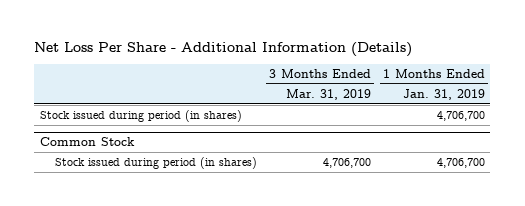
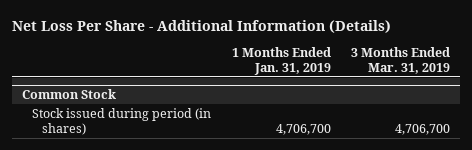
- | 3 Months Ended Mar. 31, 2019 | 1 Months Ended Jan. 31, 2019
+ | 1 Months Ended Jan. 31, 2019 | 3 Months Ended Mar. 31, 2019
- Stock issued during period (in shares) | | 4,706,700

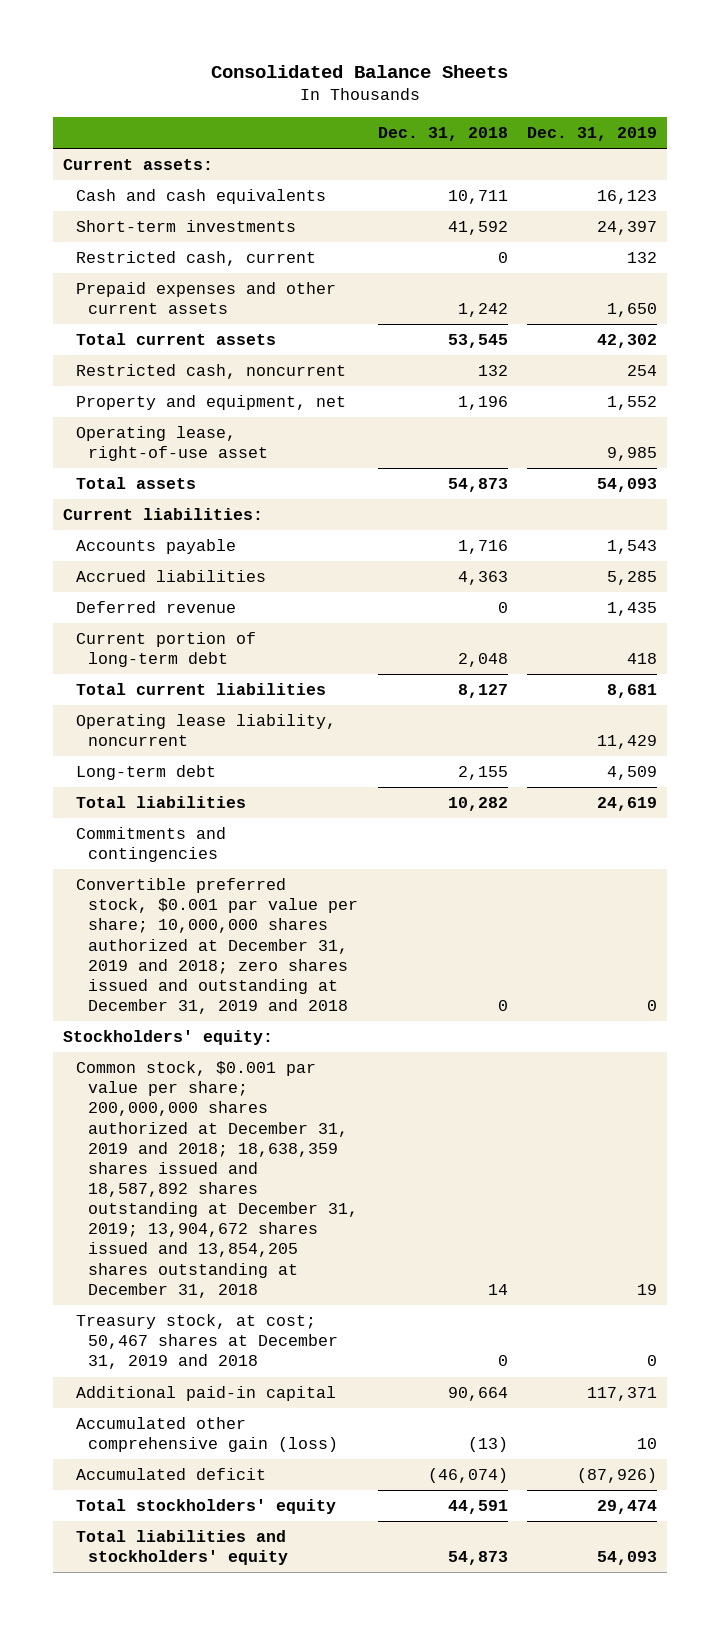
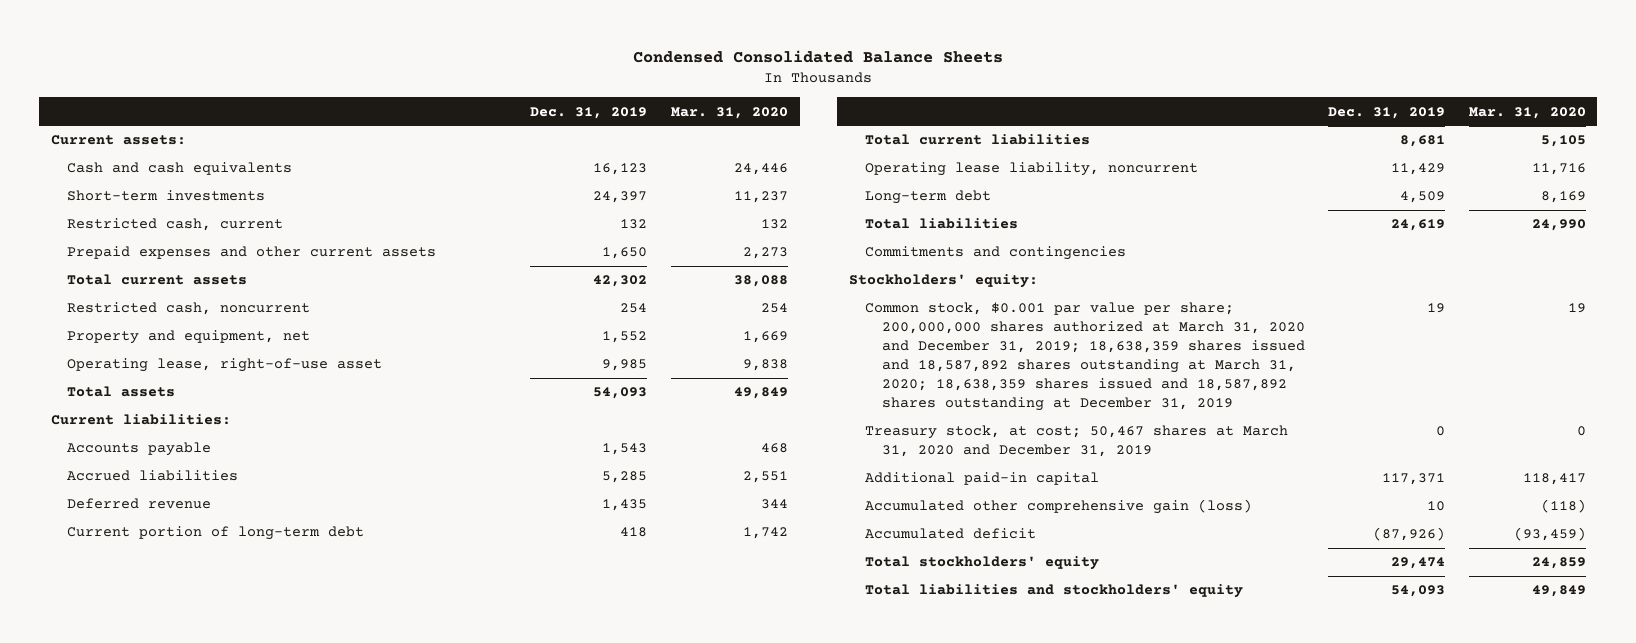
- Consolidated Balance Sheets
+ Condensed Consolidated Balance Sheets
- | Dec. 31, 2018 | Dec. 31, 2019
+ | Dec. 31, 2019 | Mar. 31, 2020
- Convertible preferred stock, $0.001 par value per share; 10,000,000 shares authorized at December 31, 2019 and 2018; zero shares issued and outstanding at December 31, 2019 and 2018 | 0 | 0
- Common stock, $0.001 par value per share; 200,000,000 shares authorized at December 31, 2019 and 2018; 18,638,359 shares issued and 18,587,892 shares outstanding at December 31, 2019; 13,904,672 shares issued and 13,854,205 shares outstanding at December 31, 2018 | 14 | 19
- Treasury stock, at cost; 50,467 shares at December 31, 2019 and 2018 | 0 | 0
+ Common stock, $0.001 par value per share; 200,000,000 shares authorized at March 31, 2020 and December 31, 2019; 18,638,359 shares issued and 18,587,892 shares outstanding at March 31, 2020; 18,638,359 shares issued and 18,587,892 shares outstanding at December 31, 2019 | 19 | 19
+ Treasury stock, at cost; 50,467 shares at March 31, 2020 and December 31, 2019 | 0 | 0

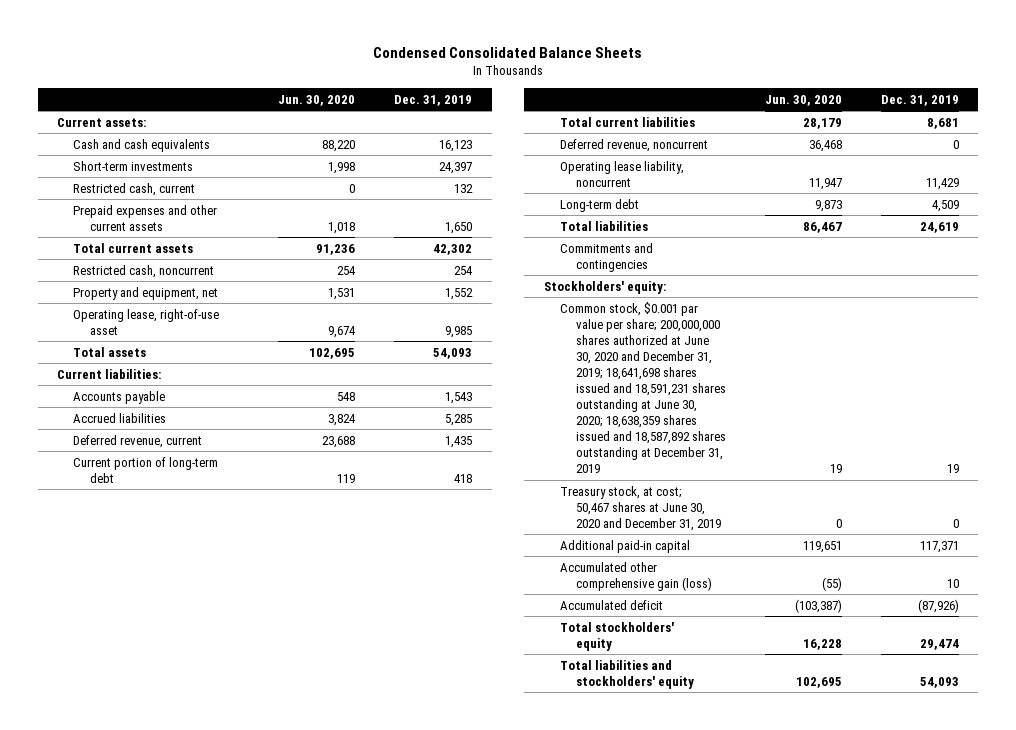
- | Dec. 31, 2019 | Mar. 31, 2020
+ | Jun. 30, 2020 | Dec. 31, 2019
- Deferred revenue | 1,435 | 344
+ Deferred revenue, current | 23,688 | 1,435
+ Deferred revenue, noncurrent | 36,468 | 0
- Common stock, $0.001 par value per share; 200,000,000 shares authorized at March 31, 2020 and December 31, 2019; 18,638,359 shares issued and 18,587,892 shares outstanding at March 31, 2020; 18,638,359 shares issued and 18,587,892 shares outstanding at December 31, 2019 | 19 | 19
- Treasury stock, at cost; 50,467 shares at March 31, 2020 and December 31, 2019 | 0 | 0
+ Common stock, $0.001 par value per share; 200,000,000 shares authorized at June 30, 2020 and December 31, 2019; 18,641,698 shares issued and 18,591,231 shares outstanding at June 30, 2020; 18,638,359 shares issued and 18,587,892 shares outstanding at December 31, 2019 | 19 | 19
+ Treasury stock, at cost; 50,467 shares at June 30, 2020 and December 31, 2019 | 0 | 0

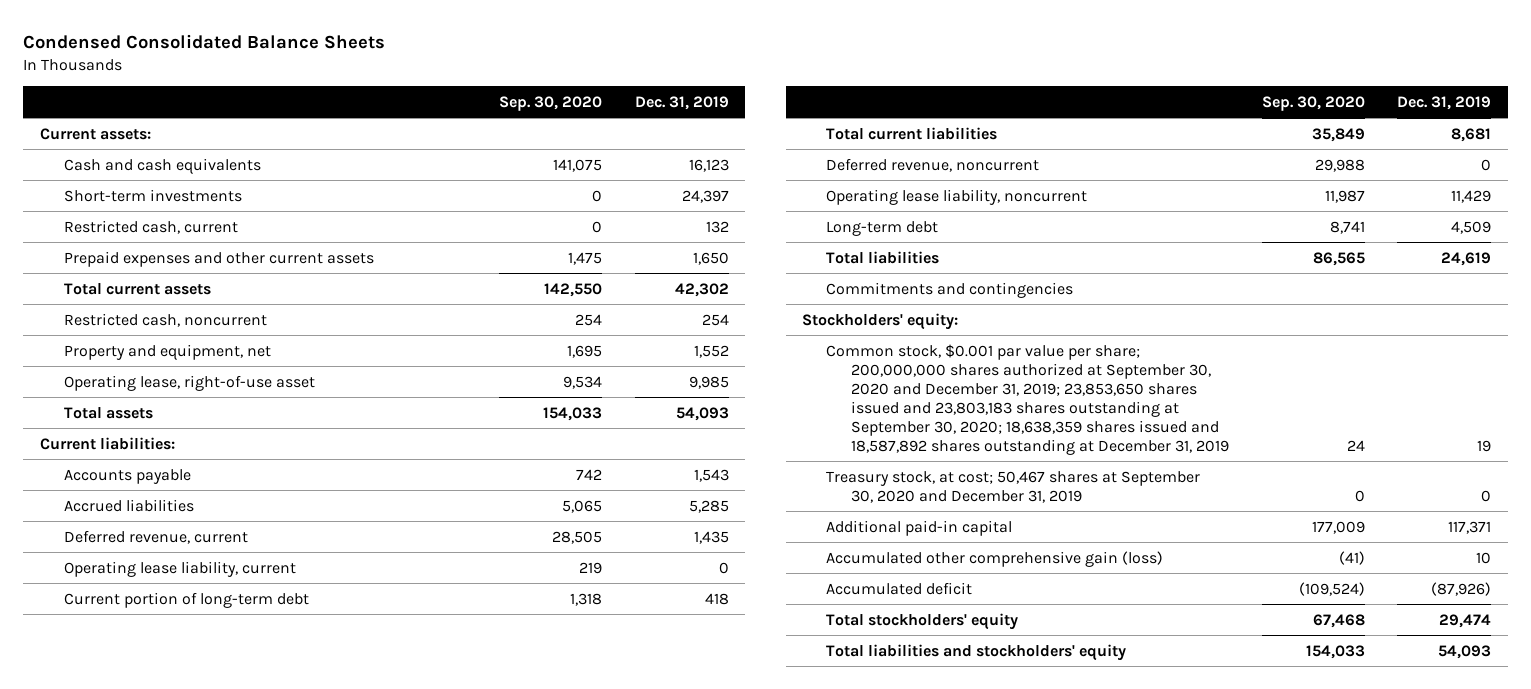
- | Jun. 30, 2020 | Dec. 31, 2019
+ | Sep. 30, 2020 | Dec. 31, 2019
+ Operating lease liability, current | 219 | 0
- Common stock, $0.001 par value per share; 200,000,000 shares authorized at June 30, 2020 and December 31, 2019; 18,641,698 shares issued and 18,591,231 shares outstanding at June 30, 2020; 18,638,359 shares issued and 18,587,892 shares outstanding at December 31, 2019 | 19 | 19
- Treasury stock, at cost; 50,467 shares at June 30, 2020 and December 31, 2019 | 0 | 0
+ Common stock, $0.001 par value per share; 200,000,000 shares authorized at September 30, 2020 and December 31, 2019; 23,853,650 shares issued and 23,803,183 shares outstanding at September 30, 2020; 18,638,359 shares issued and 18,587,892 shares outstanding at December 31, 2019 | 24 | 19
+ Treasury stock, at cost; 50,467 shares at September 30, 2020 and December 31, 2019 | 0 | 0

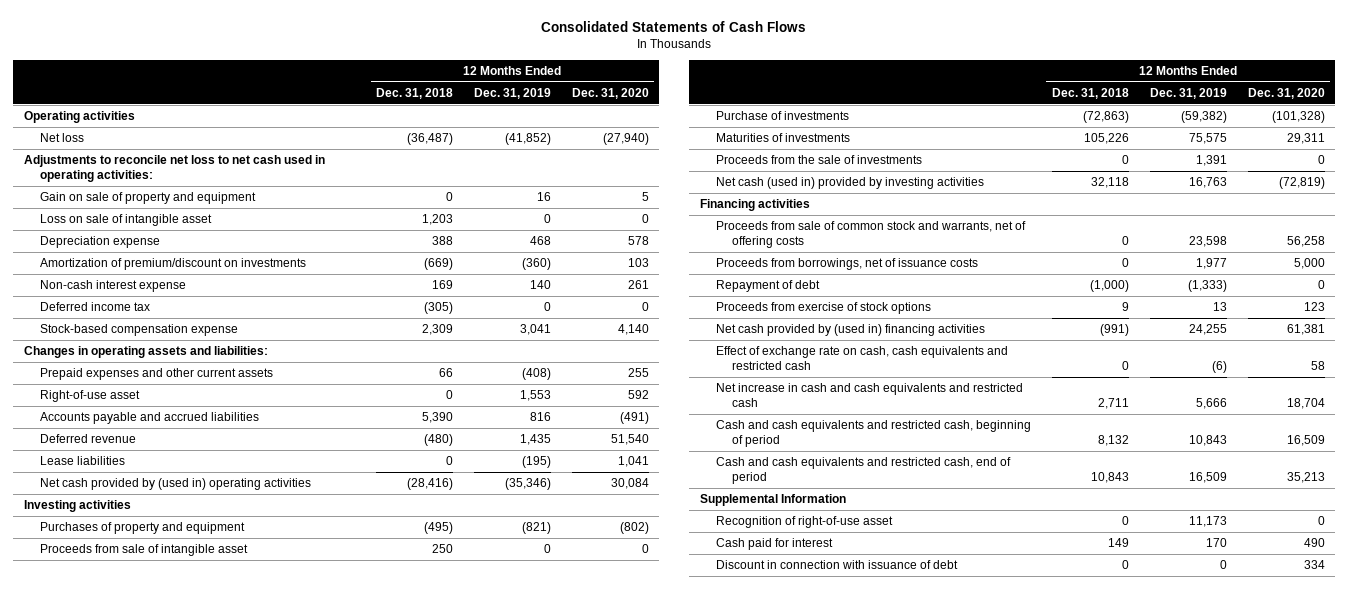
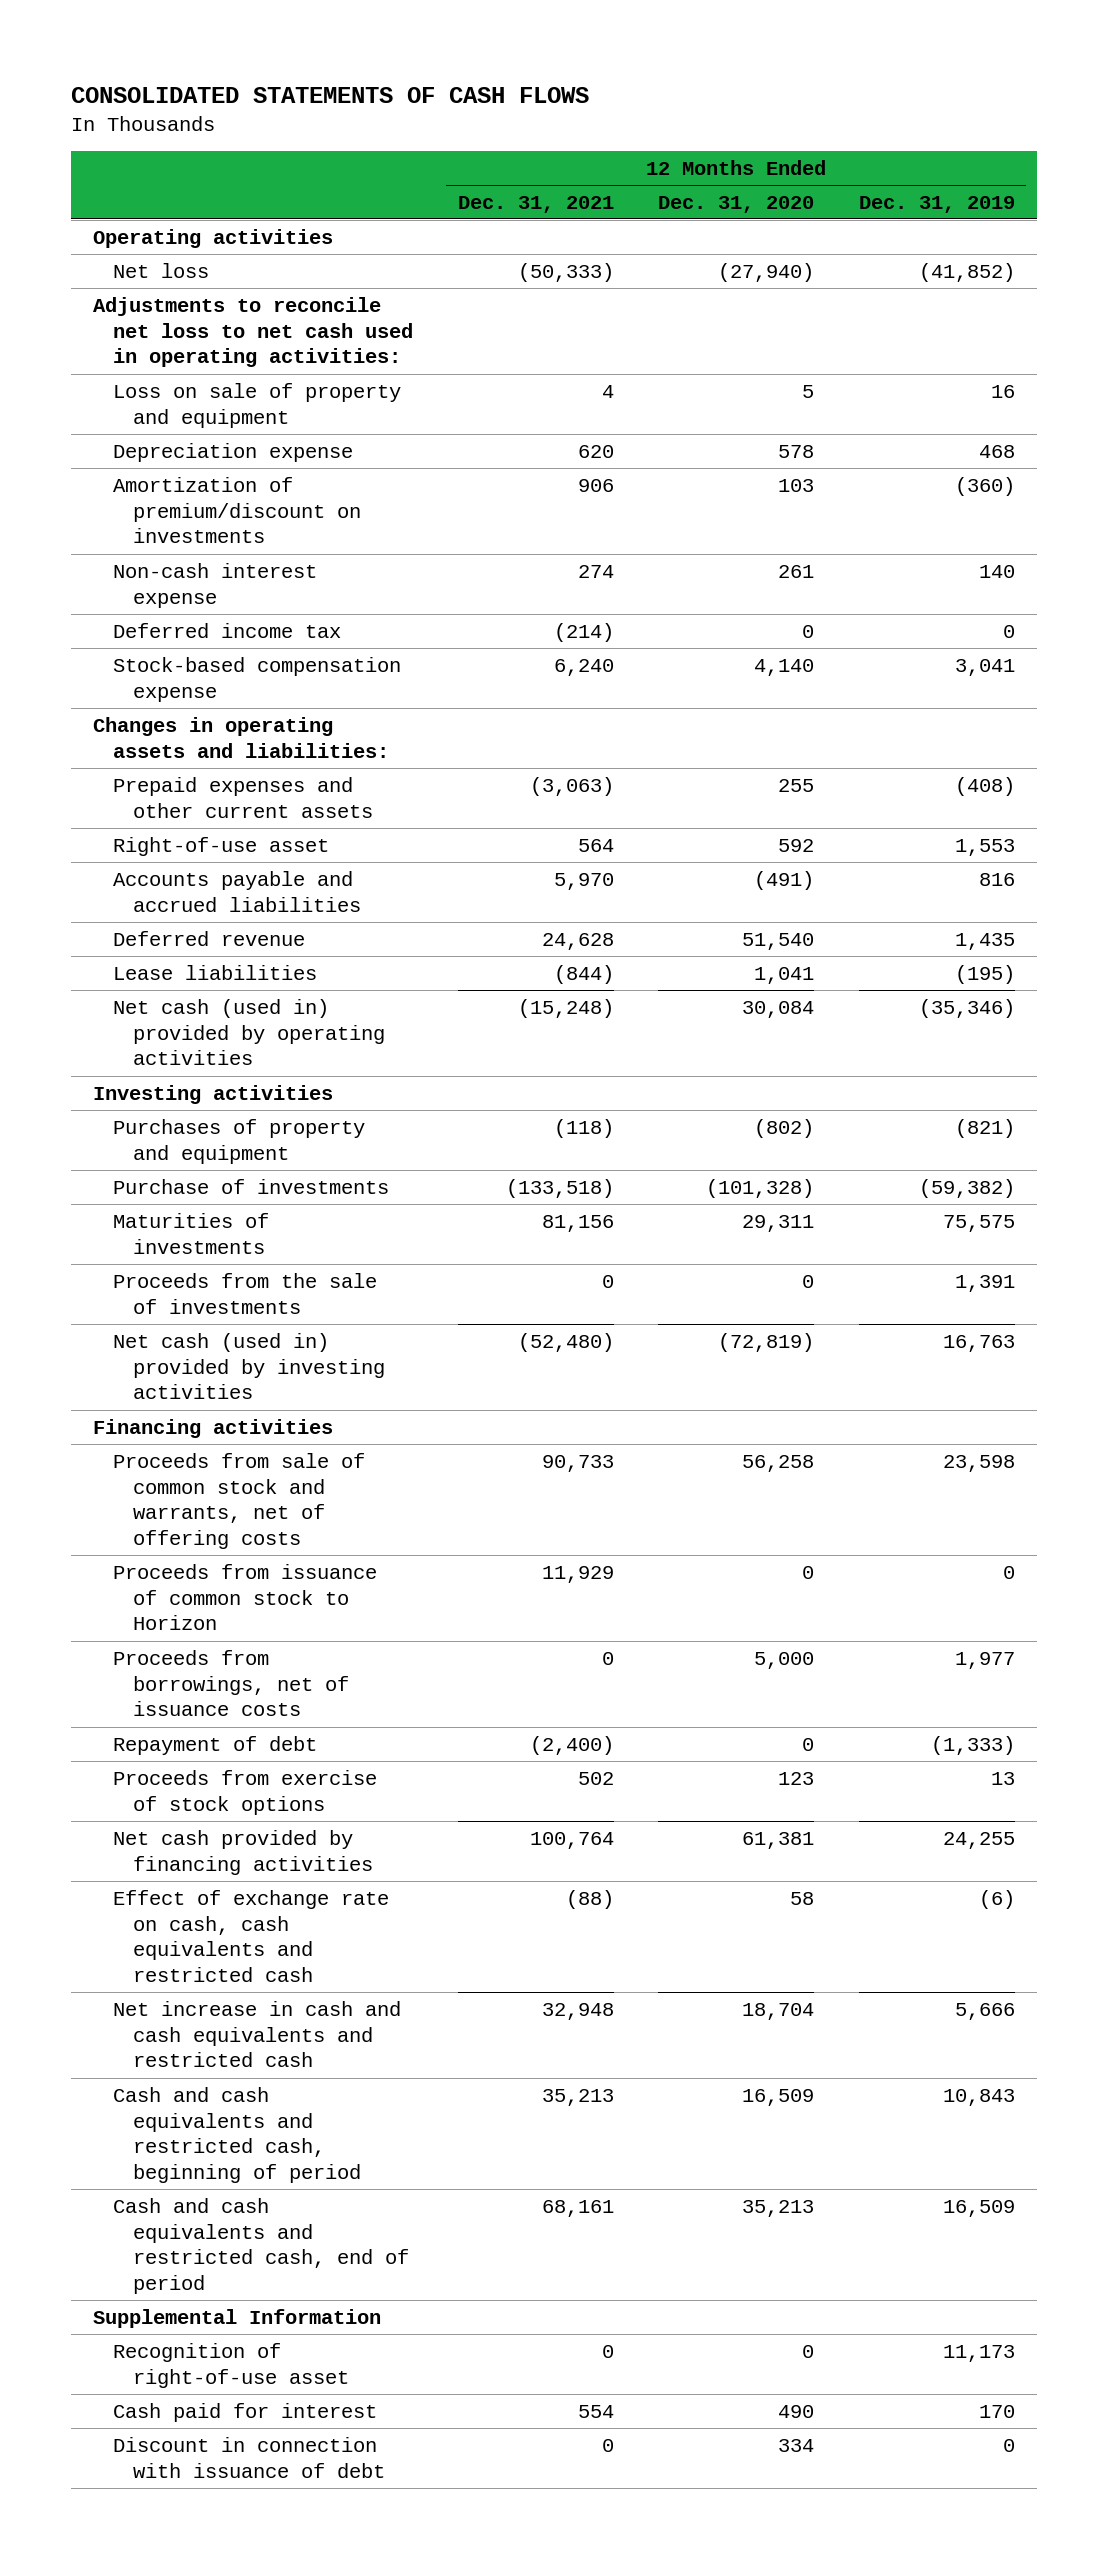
- Consolidated Statements of Cash Flows
+ CONSOLIDATED STATEMENTS OF CASH FLOWS
- | 12 Months Ended Dec. 31, 2018 | 12 Months Ended Dec. 31, 2019 | 12 Months Ended Dec. 31, 2020
+ | 12 Months Ended Dec. 31, 2021 | 12 Months Ended Dec. 31, 2020 | 12 Months Ended Dec. 31, 2019
- Gain on sale of property and equipment | 0 | 16 | 5
- Loss on sale of intangible asset | 1,203 | 0 | 0
+ Loss on sale of property and equipment | 4 | 5 | 16
- Net cash provided by (used in) operating activities | (28,416) | (35,346) | 30,084
+ Net cash (used in) provided by operating activities | (15,248) | 30,084 | (35,346)
- Proceeds from sale of intangible asset | 250 | 0 | 0
+ Proceeds from issuance of common stock to Horizon | 11,929 | 0 | 0
- Net cash provided by (used in) financing activities | (991) | 24,255 | 61,381
+ Net cash provided by financing activities | 100,764 | 61,381 | 24,255

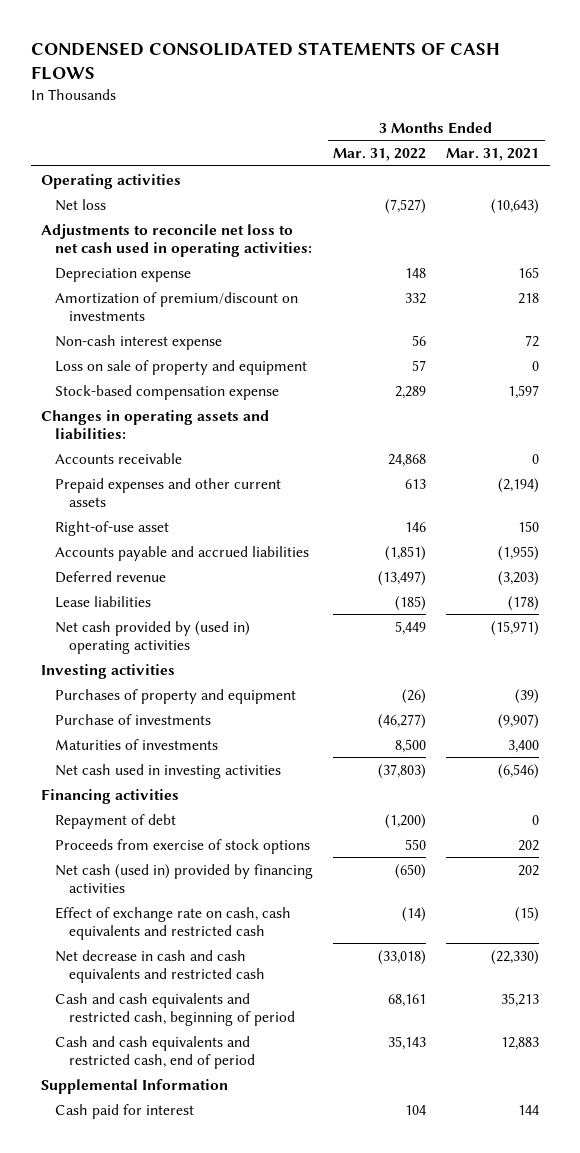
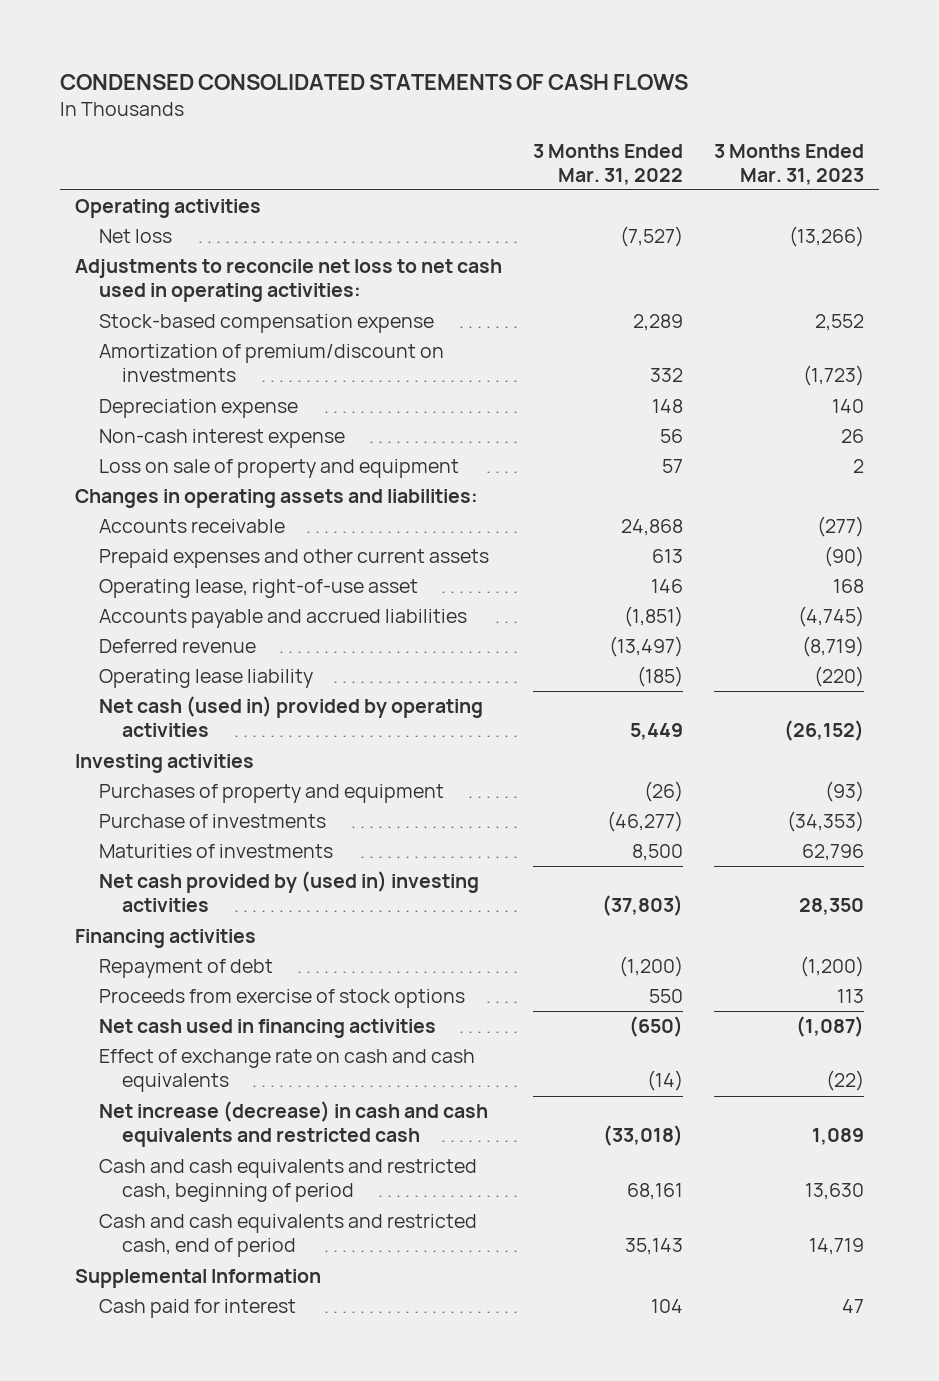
- | 3 Months Ended Mar. 31, 2022 | 3 Months Ended Mar. 31, 2021
+ | 3 Months Ended Mar. 31, 2022 | 3 Months Ended Mar. 31, 2023
moved up: Stock-based compensation expense | 2,289 | 2,552
moved down: Depreciation expense | 148 | 140
- Right-of-use asset | 146 | 150
+ Operating lease, right-of-use asset | 146 | 168
- Lease liabilities | (185) | (178)
- Net cash provided by (used in) operating activities | 5,449 | (15,971)
+ Operating lease liability | (185) | (220)
+ Net cash (used in) provided by operating activities | 5,449 | (26,152)
- Net cash used in investing activities | (37,803) | (6,546)
+ Net cash provided by (used in) investing activities | (37,803) | 28,350
- Net cash (used in) provided by financing activities | (650) | 202
- Effect of exchange rate on cash, cash equivalents and restricted cash | (14) | (15)
- Net decrease in cash and cash equivalents and restricted cash | (33,018) | (22,330)
+ Net cash used in financing activities | (650) | (1,087)
+ Effect of exchange rate on cash and cash equivalents | (14) | (22)
+ Net increase (decrease) in cash and cash equivalents and restricted cash | (33,018) | 1,089

